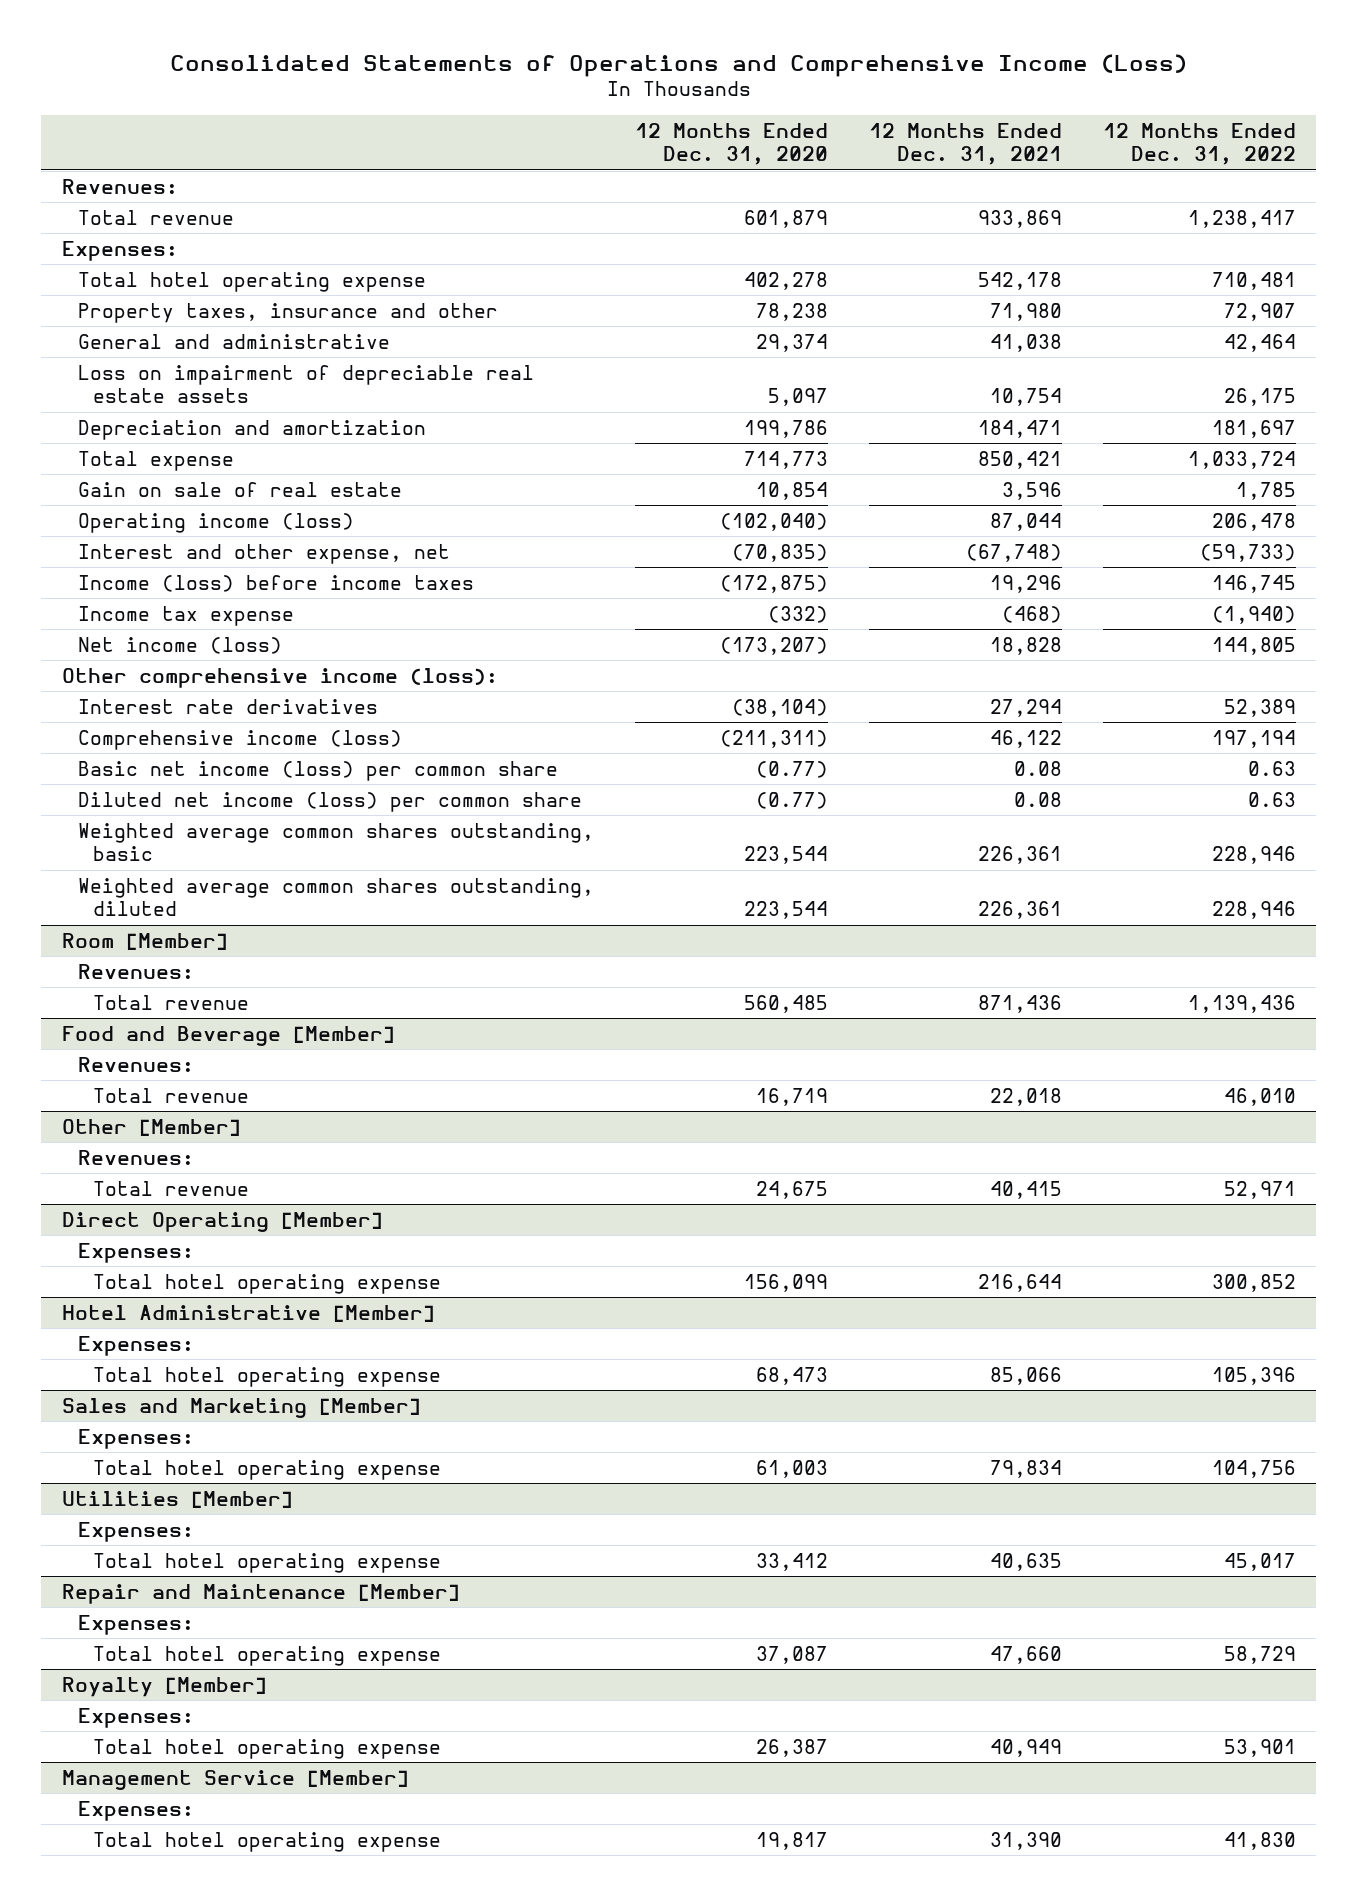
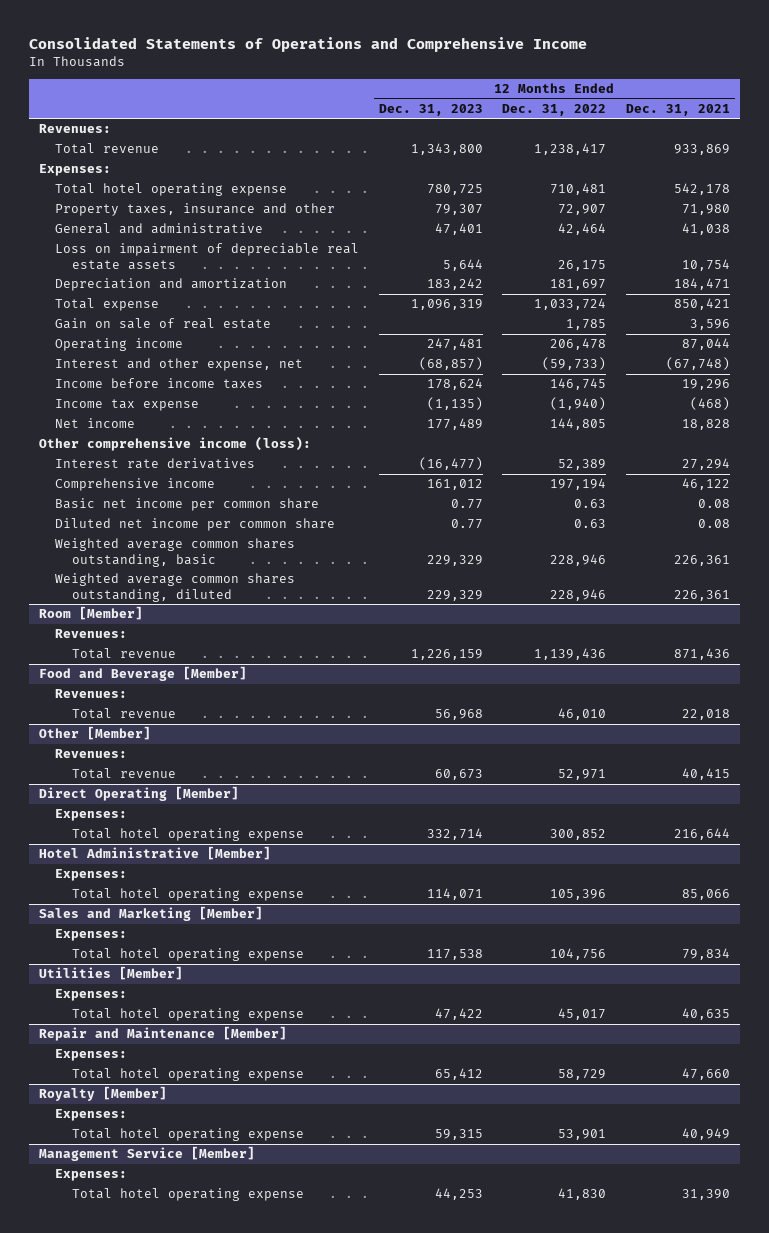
- Consolidated Statements of Operations and Comprehensive Income (Loss)
+ Consolidated Statements of Operations and Comprehensive Income
- | 12 Months Ended Dec. 31, 2020 | 12 Months Ended Dec. 31, 2021 | 12 Months Ended Dec. 31, 2022
+ | 12 Months Ended Dec. 31, 2023 | 12 Months Ended Dec. 31, 2022 | 12 Months Ended Dec. 31, 2021
- Operating income (loss) | (102,040) | 87,044 | 206,478
+ Operating income | 247,481 | 206,478 | 87,044
- Income (loss) before income taxes | (172,875) | 19,296 | 146,745
+ Income before income taxes | 178,624 | 146,745 | 19,296
- Net income (loss) | (173,207) | 18,828 | 144,805
+ Net income | 177,489 | 144,805 | 18,828
- Comprehensive income (loss) | (211,311) | 46,122 | 197,194
- Basic net income (loss) per common share | (0.77) | 0.08 | 0.63
- Diluted net income (loss) per common share | (0.77) | 0.08 | 0.63
+ Comprehensive income | 161,012 | 197,194 | 46,122
+ Basic net income per common share | 0.77 | 0.63 | 0.08
+ Diluted net income per common share | 0.77 | 0.63 | 0.08

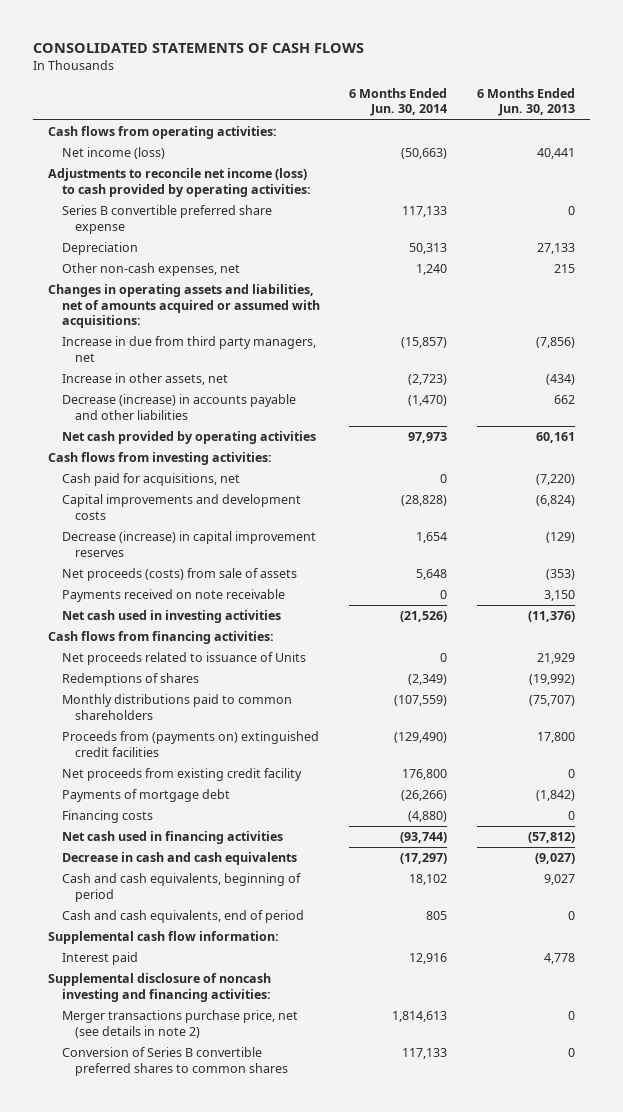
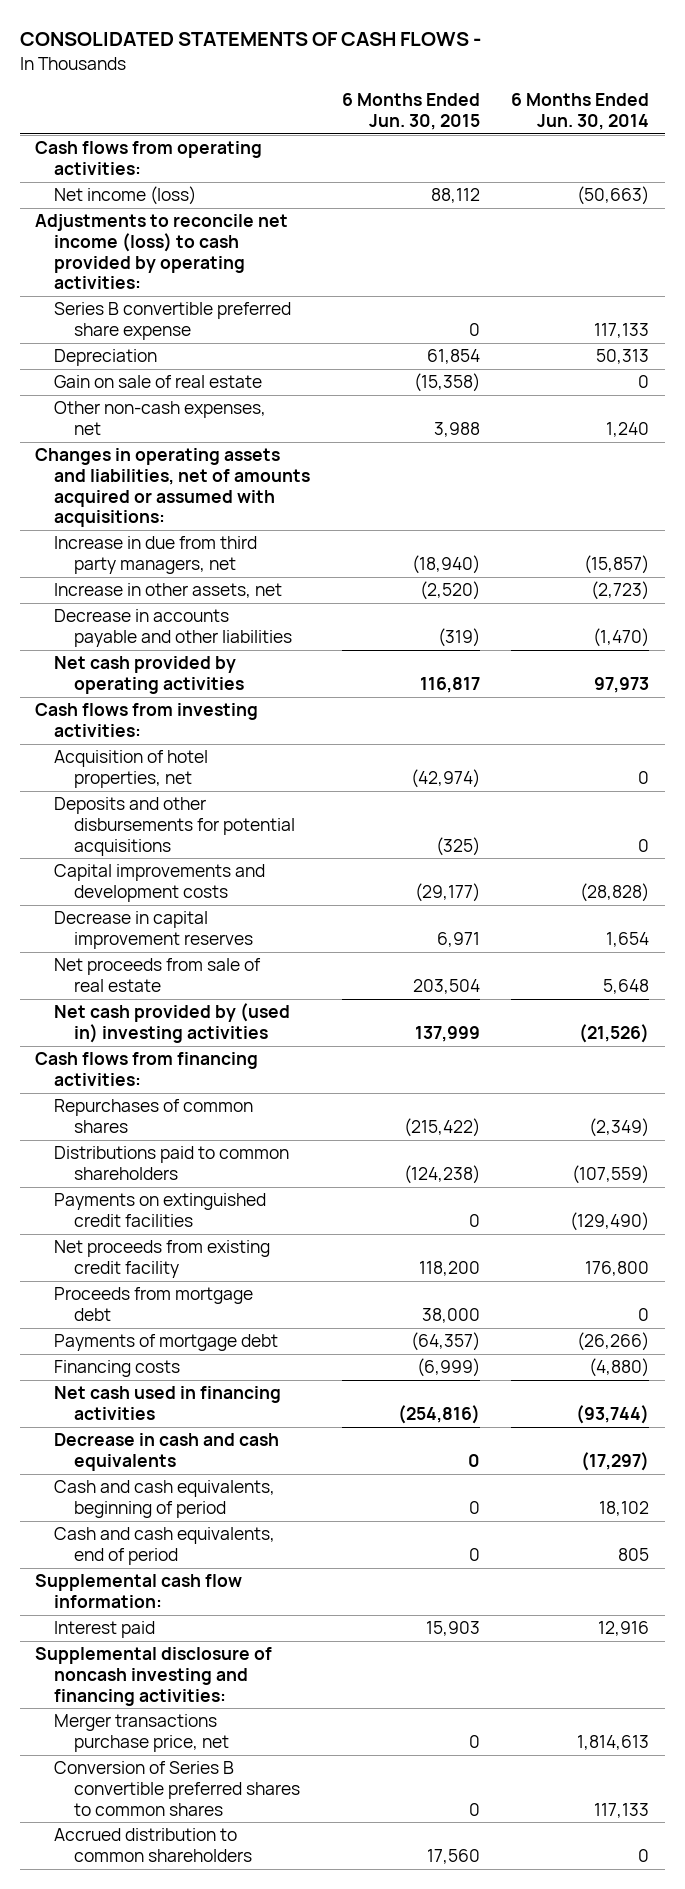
- CONSOLIDATED STATEMENTS OF CASH FLOWS
+ CONSOLIDATED STATEMENTS OF CASH FLOWS -
- | 6 Months Ended Jun. 30, 2014 | 6 Months Ended Jun. 30, 2013
+ | 6 Months Ended Jun. 30, 2015 | 6 Months Ended Jun. 30, 2014
+ Gain on sale of real estate | (15,358) | 0
- Decrease (increase) in accounts payable and other liabilities | (1,470) | 662
+ Decrease in accounts payable and other liabilities | (319) | (1,470)
- Cash paid for acquisitions, net | 0 | (7,220)
+ Acquisition of hotel properties, net | (42,974) | 0
+ Deposits and other disbursements for potential acquisitions | (325) | 0
- Decrease (increase) in capital improvement reserves | 1,654 | (129)
- Net proceeds (costs) from sale of assets | 5,648 | (353)
- Payments received on note receivable | 0 | 3,150
- Net cash used in investing activities | (21,526) | (11,376)
+ Decrease in capital improvement reserves | 6,971 | 1,654
+ Net proceeds from sale of real estate | 203,504 | 5,648
+ Net cash provided by (used in) investing activities | 137,999 | (21,526)
- Net proceeds related to issuance of Units | 0 | 21,929
- Redemptions of shares | (2,349) | (19,992)
- Monthly distributions paid to common shareholders | (107,559) | (75,707)
- Proceeds from (payments on) extinguished credit facilities | (129,490) | 17,800
+ Repurchases of common shares | (215,422) | (2,349)
+ Distributions paid to common shareholders | (124,238) | (107,559)
+ Payments on extinguished credit facilities | 0 | (129,490)
+ Proceeds from mortgage debt | 38,000 | 0
- Merger transactions purchase price, net (see details in note 2) | 1,814,613 | 0
+ Merger transactions purchase price, net | 0 | 1,814,613
+ Accrued distribution to common shareholders | 17,560 | 0

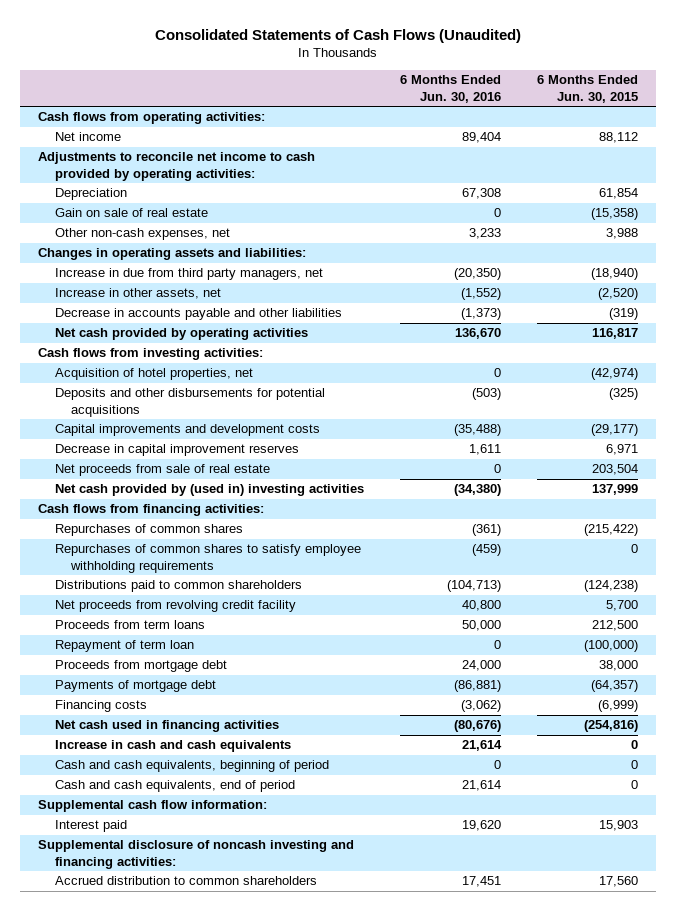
- CONSOLIDATED STATEMENTS OF CASH FLOWS -
+ Consolidated Statements of Cash Flows (Unaudited)
- | 6 Months Ended Jun. 30, 2015 | 6 Months Ended Jun. 30, 2014
+ | 6 Months Ended Jun. 30, 2016 | 6 Months Ended Jun. 30, 2015
- Net income (loss) | 88,112 | (50,663)
- Adjustments to reconcile net income (loss) to cash provided by operating activities:
- Series B convertible preferred share expense | 0 | 117,133
+ Net income | 89,404 | 88,112
+ Adjustments to reconcile net income to cash provided by operating activities:
- Changes in operating assets and liabilities, net of amounts acquired or assumed with acquisitions:
+ Changes in operating assets and liabilities:
+ Repurchases of common shares to satisfy employee withholding requirements | (459) | 0
- Payments on extinguished credit facilities | 0 | (129,490)
- Net proceeds from existing credit facility | 118,200 | 176,800
+ Net proceeds from revolving credit facility | 40,800 | 5,700
+ Proceeds from term loans | 50,000 | 212,500
+ Repayment of term loan | 0 | (100,000)
- Decrease in cash and cash equivalents | 0 | (17,297)
+ Increase in cash and cash equivalents | 21,614 | 0
- Merger transactions purchase price, net | 0 | 1,814,613
- Conversion of Series B convertible preferred shares to common shares | 0 | 117,133

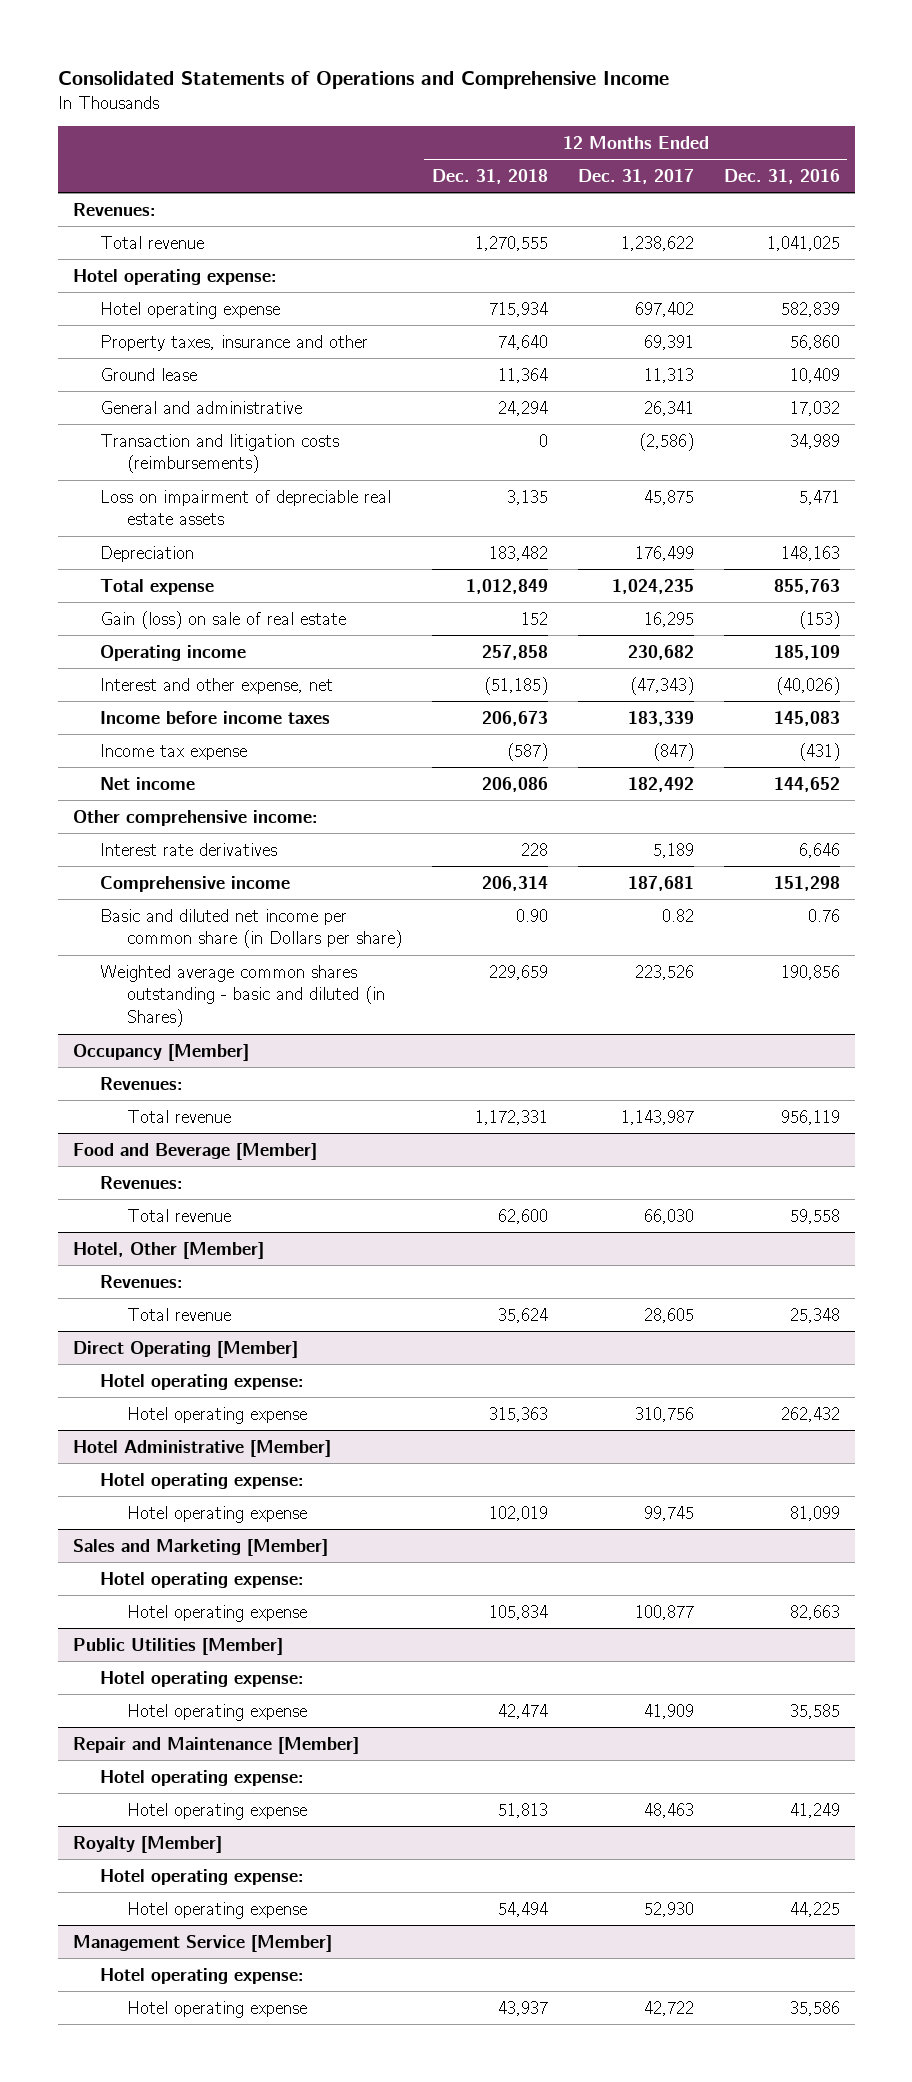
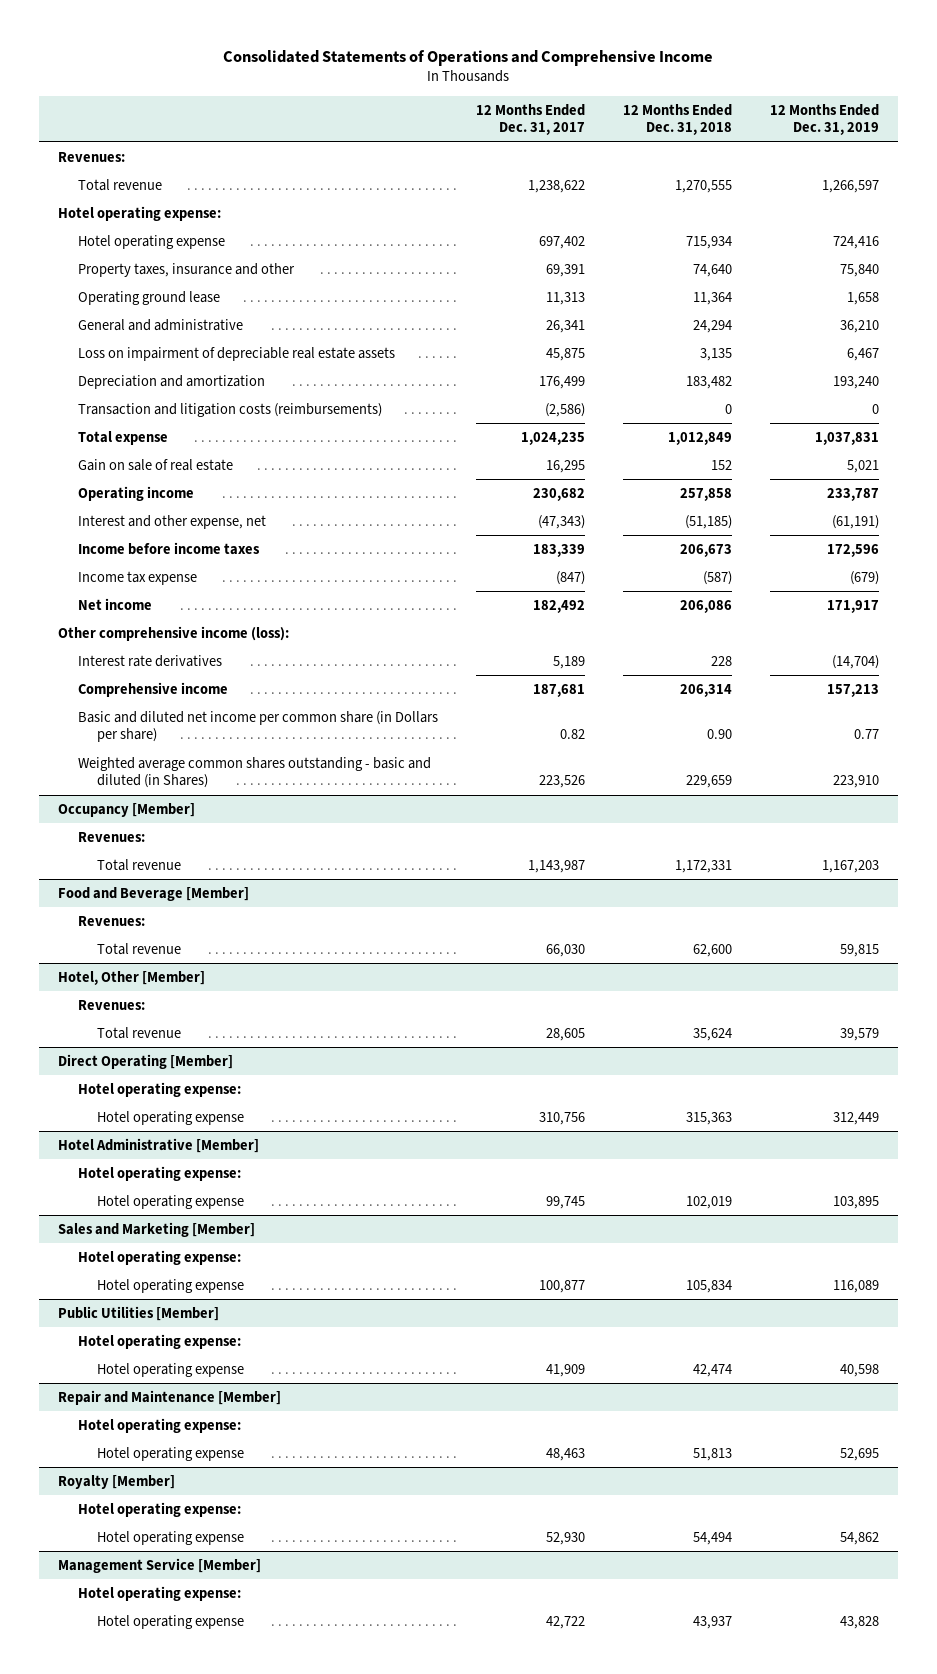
- | 12 Months Ended Dec. 31, 2018 | 12 Months Ended Dec. 31, 2017 | 12 Months Ended Dec. 31, 2016
+ | 12 Months Ended Dec. 31, 2017 | 12 Months Ended Dec. 31, 2018 | 12 Months Ended Dec. 31, 2019
- Ground lease | 11,364 | 11,313 | 10,409
+ Operating ground lease | 11,313 | 11,364 | 1,658
- Depreciation | 183,482 | 176,499 | 148,163
+ Depreciation and amortization | 176,499 | 183,482 | 193,240
moved down: Transaction and litigation costs (reimbursements) | (2,586) | 0 | 0
- Gain (loss) on sale of real estate | 152 | 16,295 | (153)
+ Gain on sale of real estate | 16,295 | 152 | 5,021
- Other comprehensive income:
+ Other comprehensive income (loss):

